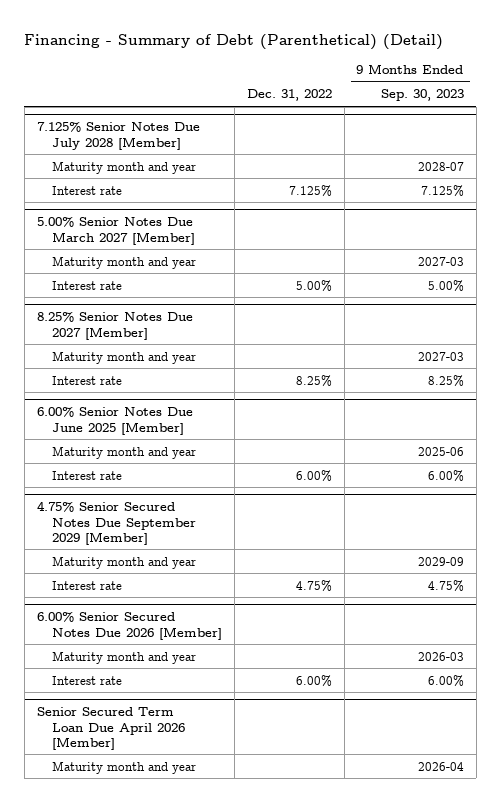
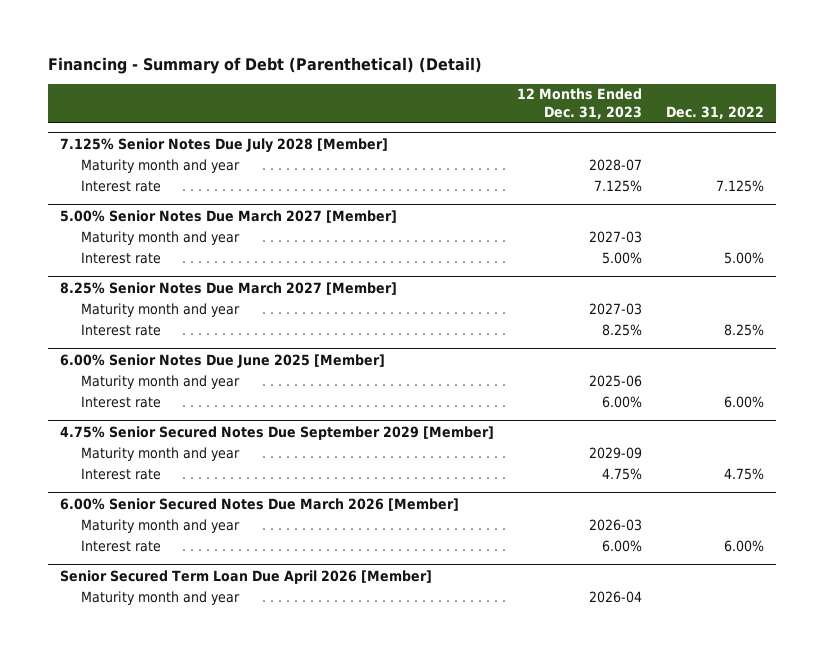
- | Dec. 31, 2022 | 9 Months Ended Sep. 30, 2023
+ | 12 Months Ended Dec. 31, 2023 | Dec. 31, 2022
- 8.25% Senior Notes Due 2027 [Member]
+ 8.25% Senior Notes Due March 2027 [Member]
- 6.00% Senior Secured Notes Due 2026 [Member]
+ 6.00% Senior Secured Notes Due March 2026 [Member]

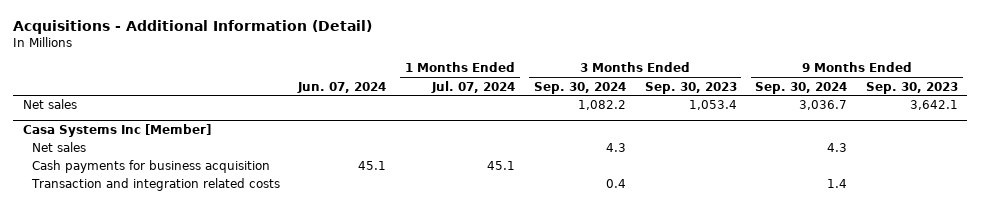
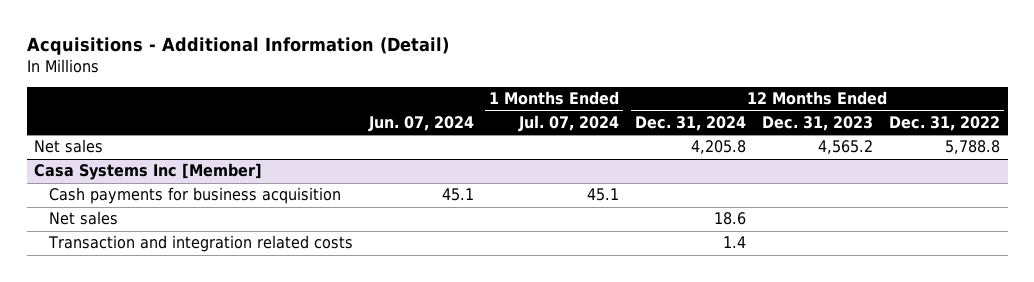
- | Jun. 07, 2024 | 1 Months Ended Jul. 07, 2024 | 3 Months Ended Sep. 30, 2024 | 3 Months Ended Sep. 30, 2023 | 9 Months Ended Sep. 30, 2024 | 9 Months Ended Sep. 30, 2023
+ | Jun. 07, 2024 | 1 Months Ended Jul. 07, 2024 | 12 Months Ended Dec. 31, 2024 | 12 Months Ended Dec. 31, 2023 | 12 Months Ended Dec. 31, 2022
@ Casa Systems Inc [Member]
moved down: Net sales | | | 18.6 | |

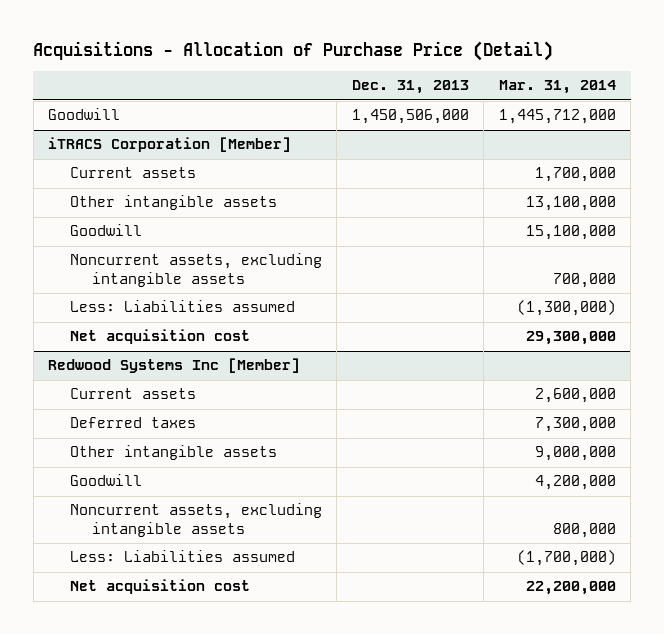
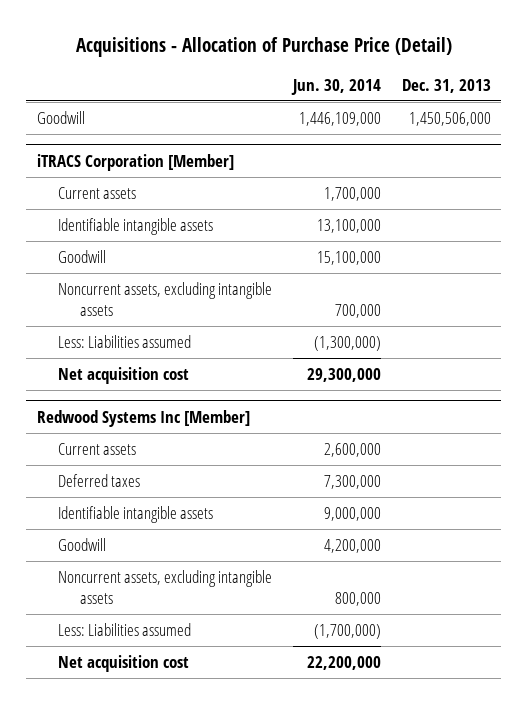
- | Dec. 31, 2013 | Mar. 31, 2014
+ | Jun. 30, 2014 | Dec. 31, 2013
@ iTRACS Corporation [Member]
- Other intangible assets | | 13,100,000
+ Identifiable intangible assets | 13,100,000 |
@ Redwood Systems Inc [Member]
- Other intangible assets | | 9,000,000
+ Identifiable intangible assets | 9,000,000 |

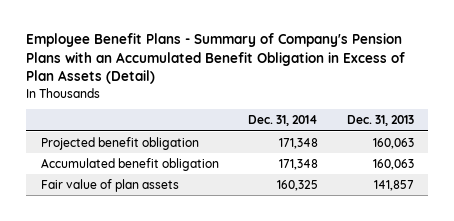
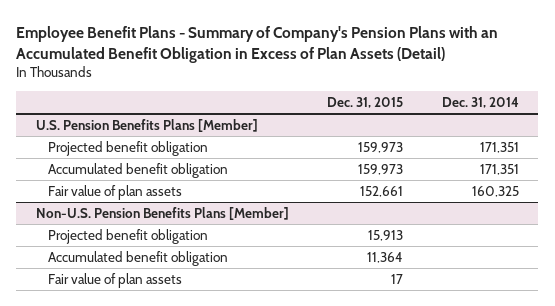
- | Dec. 31, 2014 | Dec. 31, 2013
+ | Dec. 31, 2015 | Dec. 31, 2014
- Projected benefit obligation | 171,348 | 160,063
- Accumulated benefit obligation | 171,348 | 160,063
+ U.S. Pension Benefits Plans [Member]
+ Projected benefit obligation | 159,973 | 171,351
+ Accumulated benefit obligation | 159,973 | 171,351
+ Non-U.S. Pension Benefits Plans [Member]
+ Projected benefit obligation | 15,913 |
+ Accumulated benefit obligation | 11,364 |
+ Fair value of plan assets | 17 |

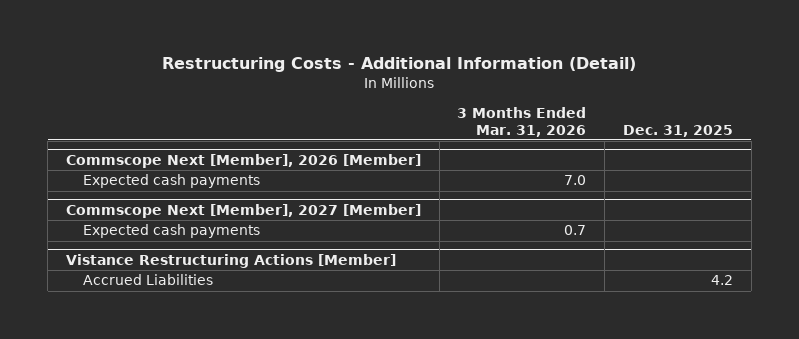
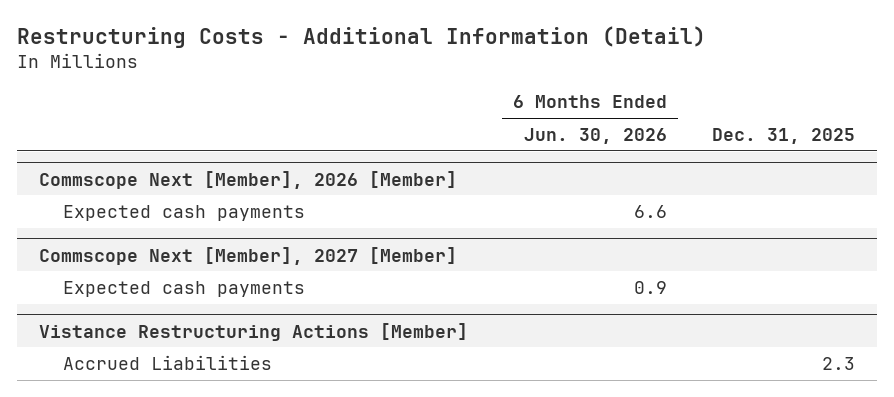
- | 3 Months Ended Mar. 31, 2026 | Dec. 31, 2025
+ | 6 Months Ended Jun. 30, 2026 | Dec. 31, 2025
@ Vistance Restructuring Actions [Member]
- Accrued Liabilities | | 4.2
+ Accrued Liabilities | | 2.3

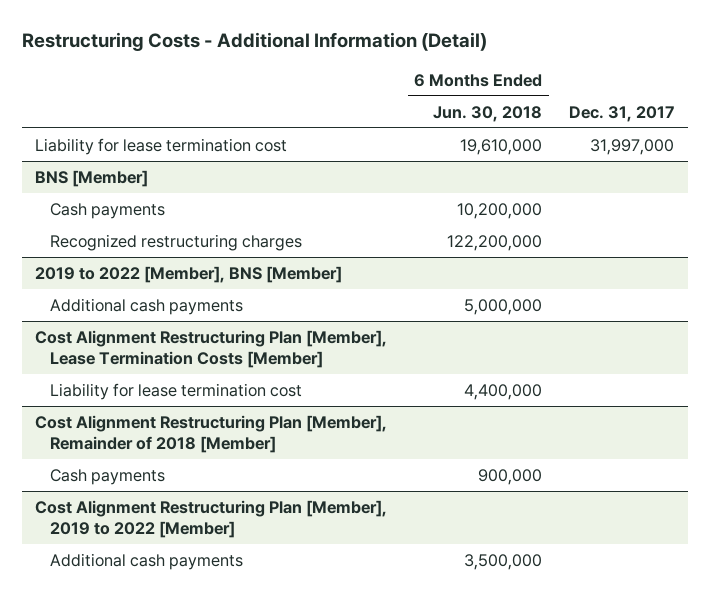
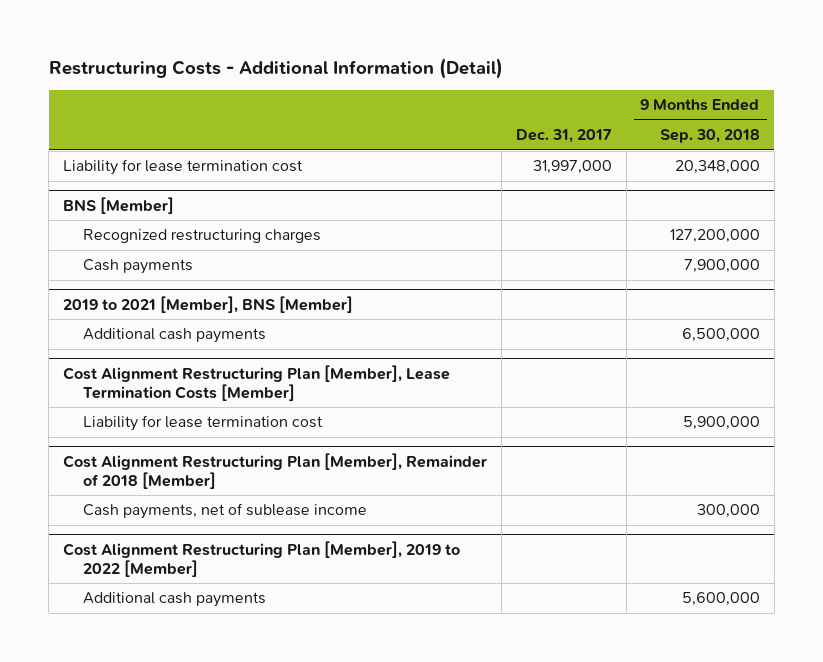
- | 6 Months Ended Jun. 30, 2018 | Dec. 31, 2017
+ | Dec. 31, 2017 | 9 Months Ended Sep. 30, 2018
- 2019 to 2022 [Member], BNS [Member]
@ BNS [Member]
moved down: Cash payments | | 7,900,000
+ 2019 to 2021 [Member], BNS [Member]
@ Cost Alignment Restructuring Plan [Member], Remainder of 2018 [Member]
- Cash payments | 900,000 |
+ Cash payments, net of sublease income | | 300,000

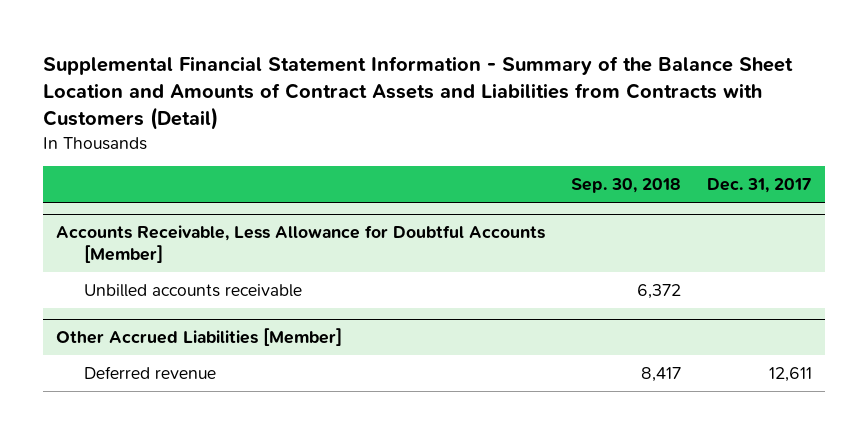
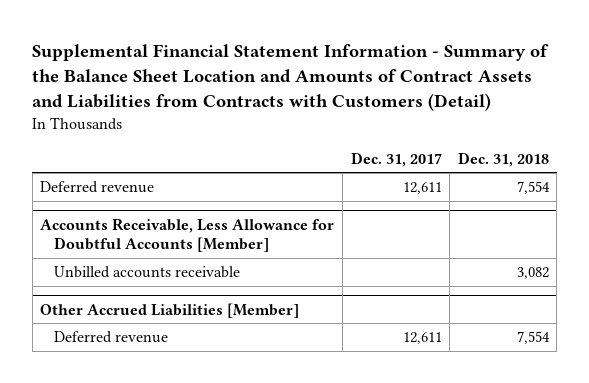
- | Sep. 30, 2018 | Dec. 31, 2017
+ | Dec. 31, 2017 | Dec. 31, 2018
+ Deferred revenue | 12,611 | 7,554

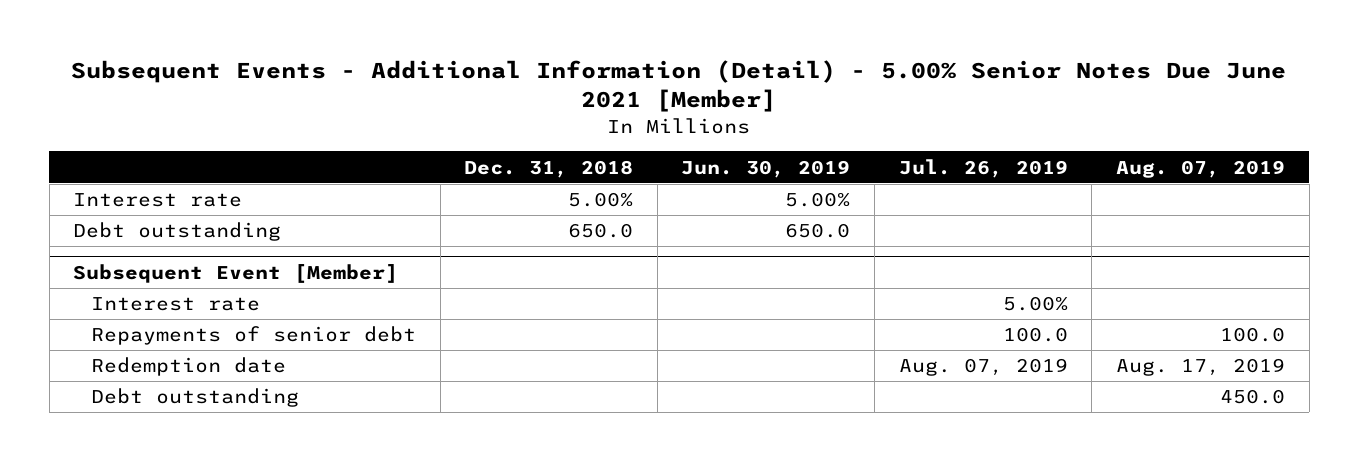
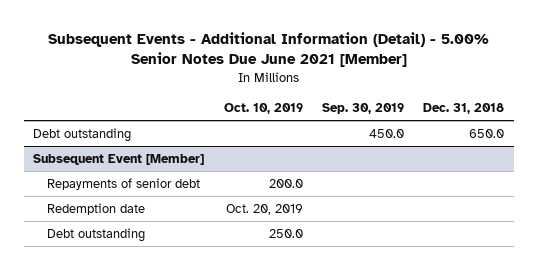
- | Dec. 31, 2018 | Jun. 30, 2019 | Jul. 26, 2019 | Aug. 07, 2019
+ | Oct. 10, 2019 | Sep. 30, 2019 | Dec. 31, 2018
- Interest rate | 5.00% | 5.00% | |
@ Subsequent Event [Member]
- Interest rate | | | 5.00% |

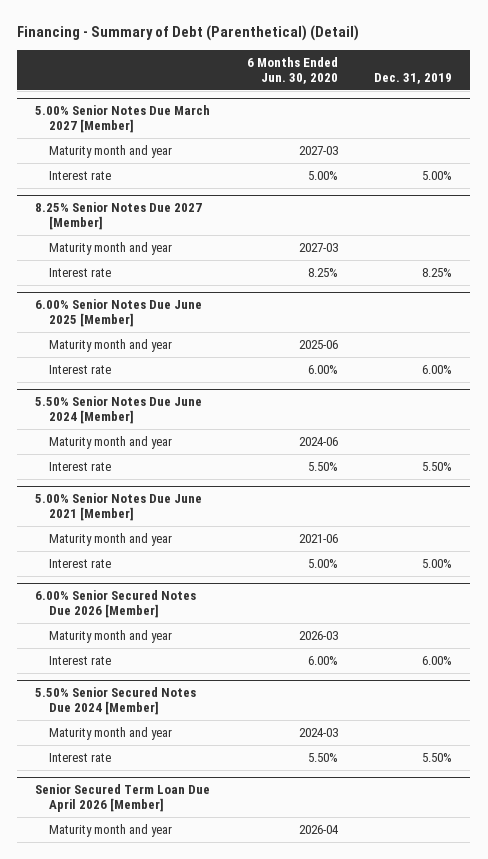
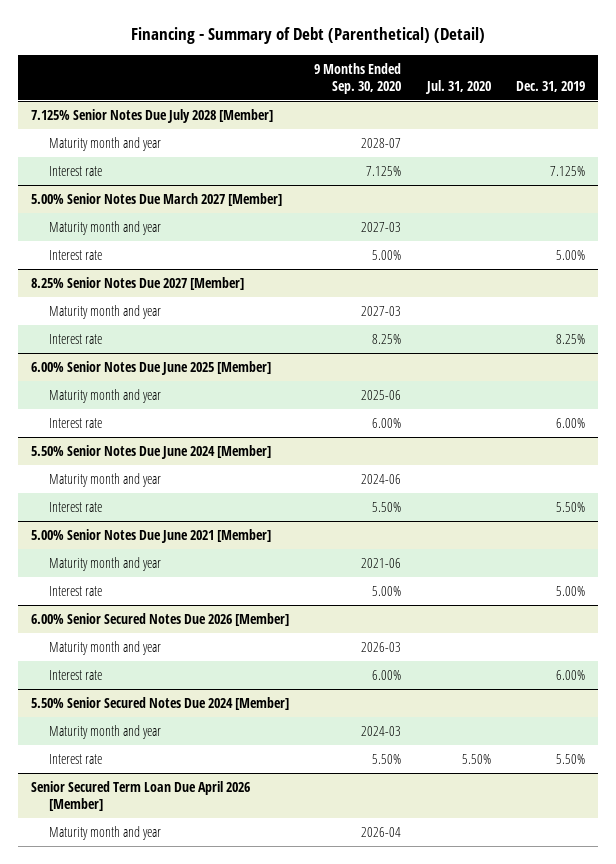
- | 6 Months Ended Jun. 30, 2020 | Dec. 31, 2019
+ | 9 Months Ended Sep. 30, 2020 | Jul. 31, 2020 | Dec. 31, 2019
+ 7.125% Senior Notes Due July 2028 [Member]
+ Maturity month and year | 2028-07 | |
+ Interest rate | 7.125% | | 7.125%

